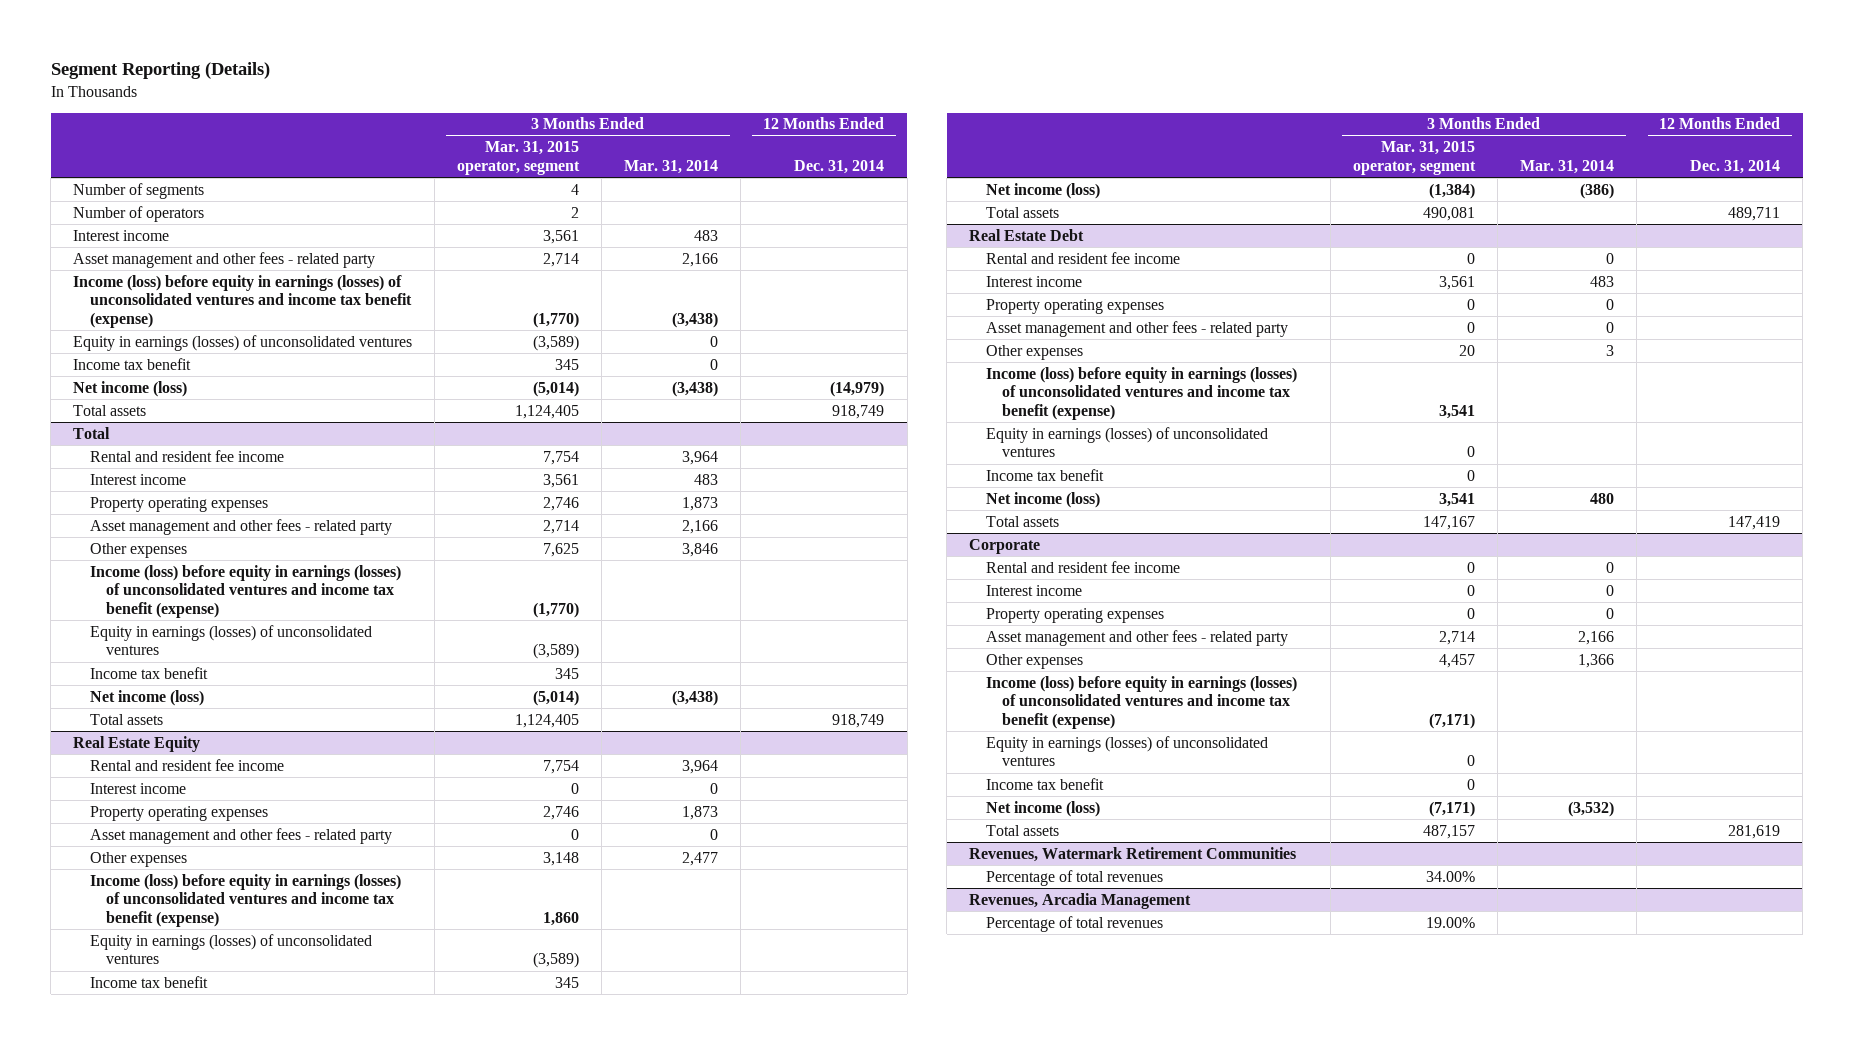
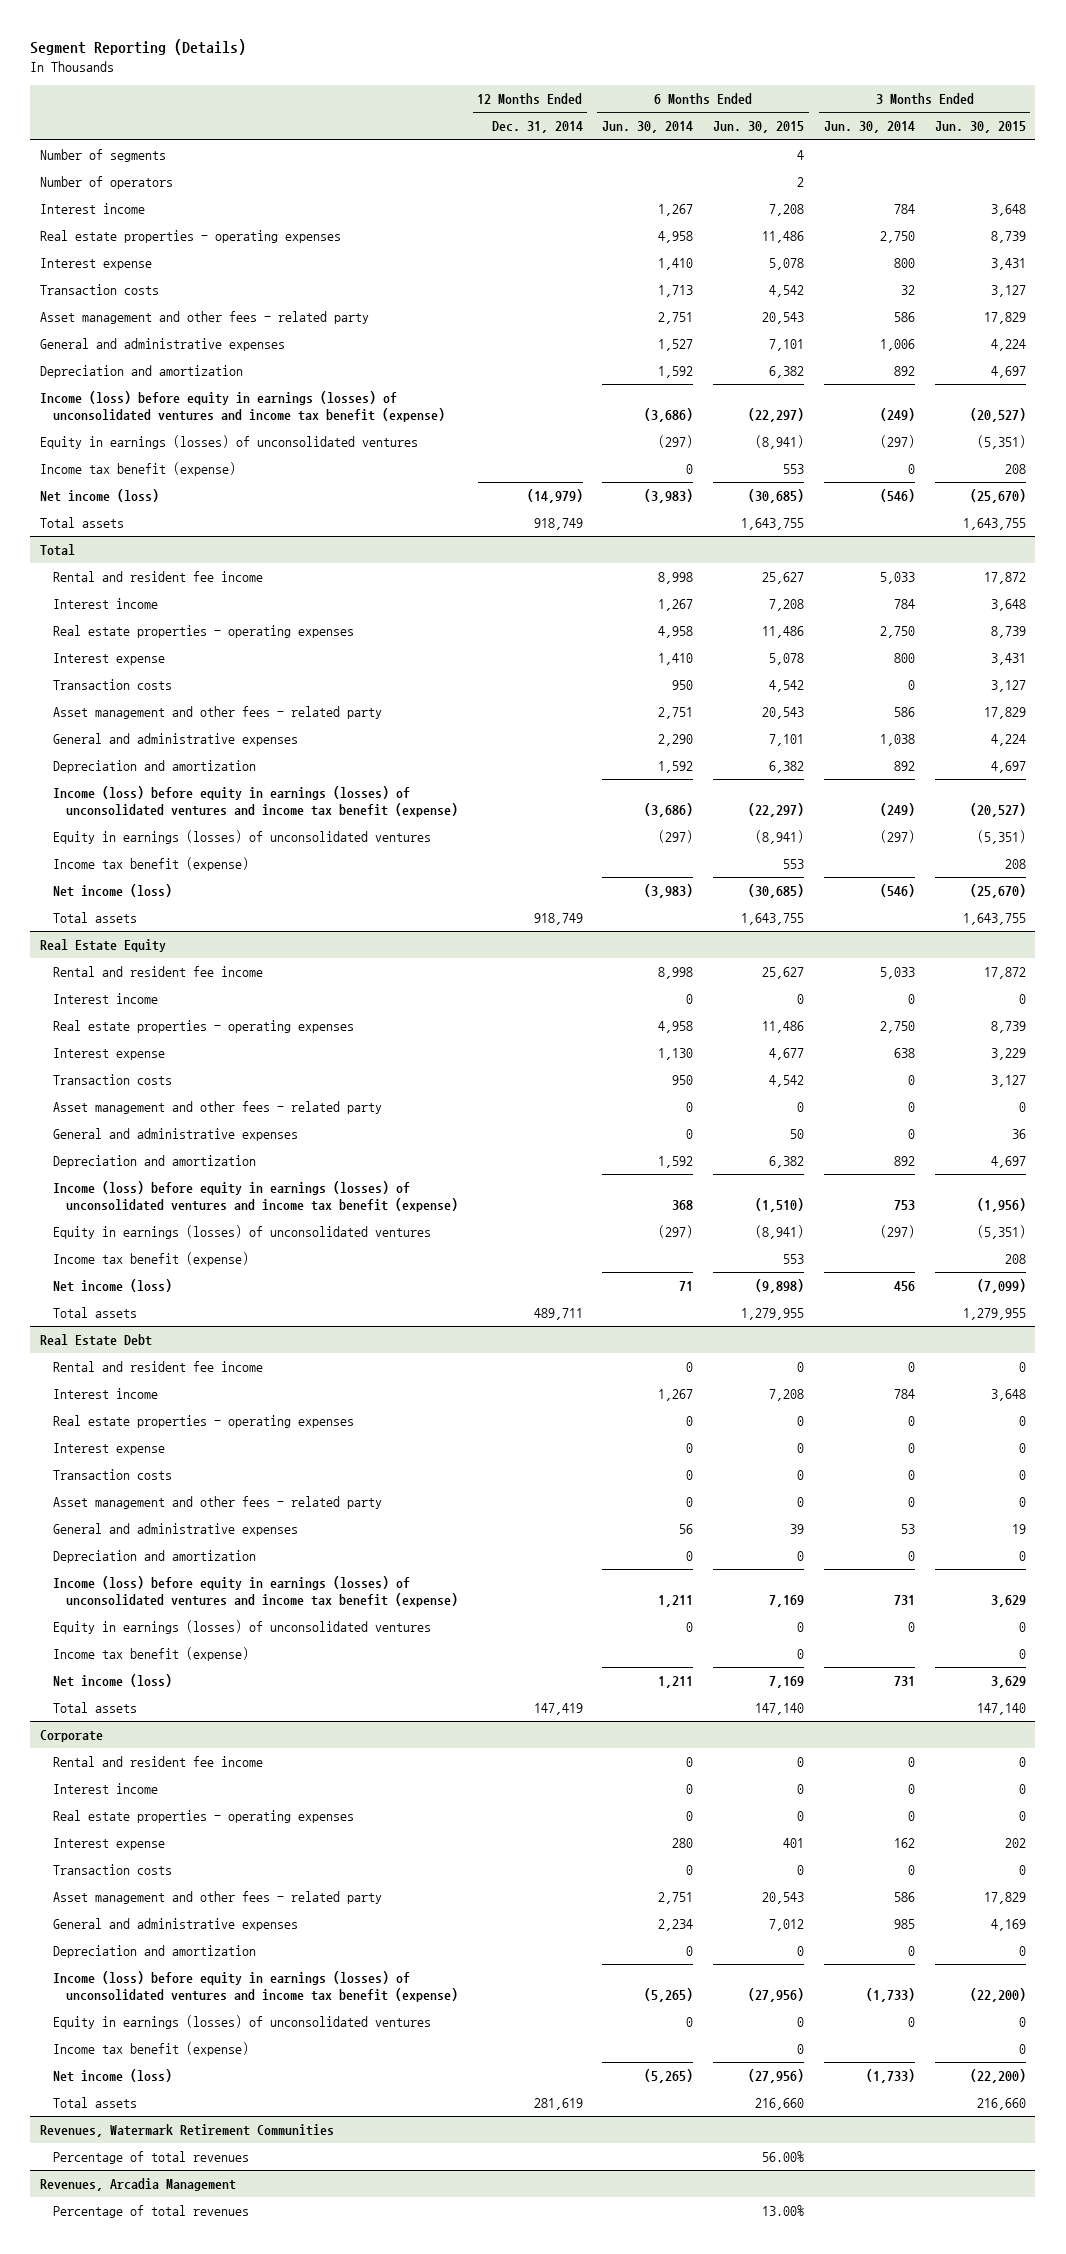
- | 3 Months Ended Mar. 31, 2015 operator, segment | 3 Months Ended Mar. 31, 2014 | 12 Months Ended Dec. 31, 2014
+ | 12 Months Ended Dec. 31, 2014 | 6 Months Ended Jun. 30, 2014 | 6 Months Ended Jun. 30, 2015 | 3 Months Ended Jun. 30, 2014 | 3 Months Ended Jun. 30, 2015
+ Real estate properties - operating expenses | | 4,958 | 11,486 | 2,750 | 8,739
+ Interest expense | | 1,410 | 5,078 | 800 | 3,431
+ Transaction costs | | 1,713 | 4,542 | 32 | 3,127
+ General and administrative expenses | | 1,527 | 7,101 | 1,006 | 4,224
+ Depreciation and amortization | | 1,592 | 6,382 | 892 | 4,697
- Income tax benefit | 345 | 0 |
+ Income tax benefit (expense) | | 0 | 553 | 0 | 208
@ Total
- Property operating expenses | 2,746 | 1,873 |
+ Real estate properties - operating expenses | | 4,958 | 11,486 | 2,750 | 8,739
+ Interest expense | | 1,410 | 5,078 | 800 | 3,431
+ Transaction costs | | 950 | 4,542 | 0 | 3,127
- Other expenses | 7,625 | 3,846 |
+ General and administrative expenses | | 2,290 | 7,101 | 1,038 | 4,224
+ Depreciation and amortization | | 1,592 | 6,382 | 892 | 4,697
- Income tax benefit | 345 | |
+ Income tax benefit (expense) | | | 553 | | 208
@ Real Estate Equity
- Property operating expenses | 2,746 | 1,873 |
+ Real estate properties - operating expenses | | 4,958 | 11,486 | 2,750 | 8,739
+ Interest expense | | 1,130 | 4,677 | 638 | 3,229
+ Transaction costs | | 950 | 4,542 | 0 | 3,127
- Other expenses | 3,148 | 2,477 |
+ General and administrative expenses | | 0 | 50 | 0 | 36
+ Depreciation and amortization | | 1,592 | 6,382 | 892 | 4,697
- Income tax benefit | 345 | |
+ Income tax benefit (expense) | | | 553 | | 208
@ Real Estate Debt
- Property operating expenses | 0 | 0 |
+ Real estate properties - operating expenses | | 0 | 0 | 0 | 0
+ Interest expense | | 0 | 0 | 0 | 0
+ Transaction costs | | 0 | 0 | 0 | 0
- Other expenses | 20 | 3 |
+ General and administrative expenses | | 56 | 39 | 53 | 19
+ Depreciation and amortization | | 0 | 0 | 0 | 0
- Income tax benefit | 0 | |
+ Income tax benefit (expense) | | | 0 | | 0
@ Corporate
- Property operating expenses | 0 | 0 |
+ Real estate properties - operating expenses | | 0 | 0 | 0 | 0
+ Interest expense | | 280 | 401 | 162 | 202
+ Transaction costs | | 0 | 0 | 0 | 0
- Other expenses | 4,457 | 1,366 |
+ General and administrative expenses | | 2,234 | 7,012 | 985 | 4,169
+ Depreciation and amortization | | 0 | 0 | 0 | 0
- Income tax benefit | 0 | |
+ Income tax benefit (expense) | | | 0 | | 0

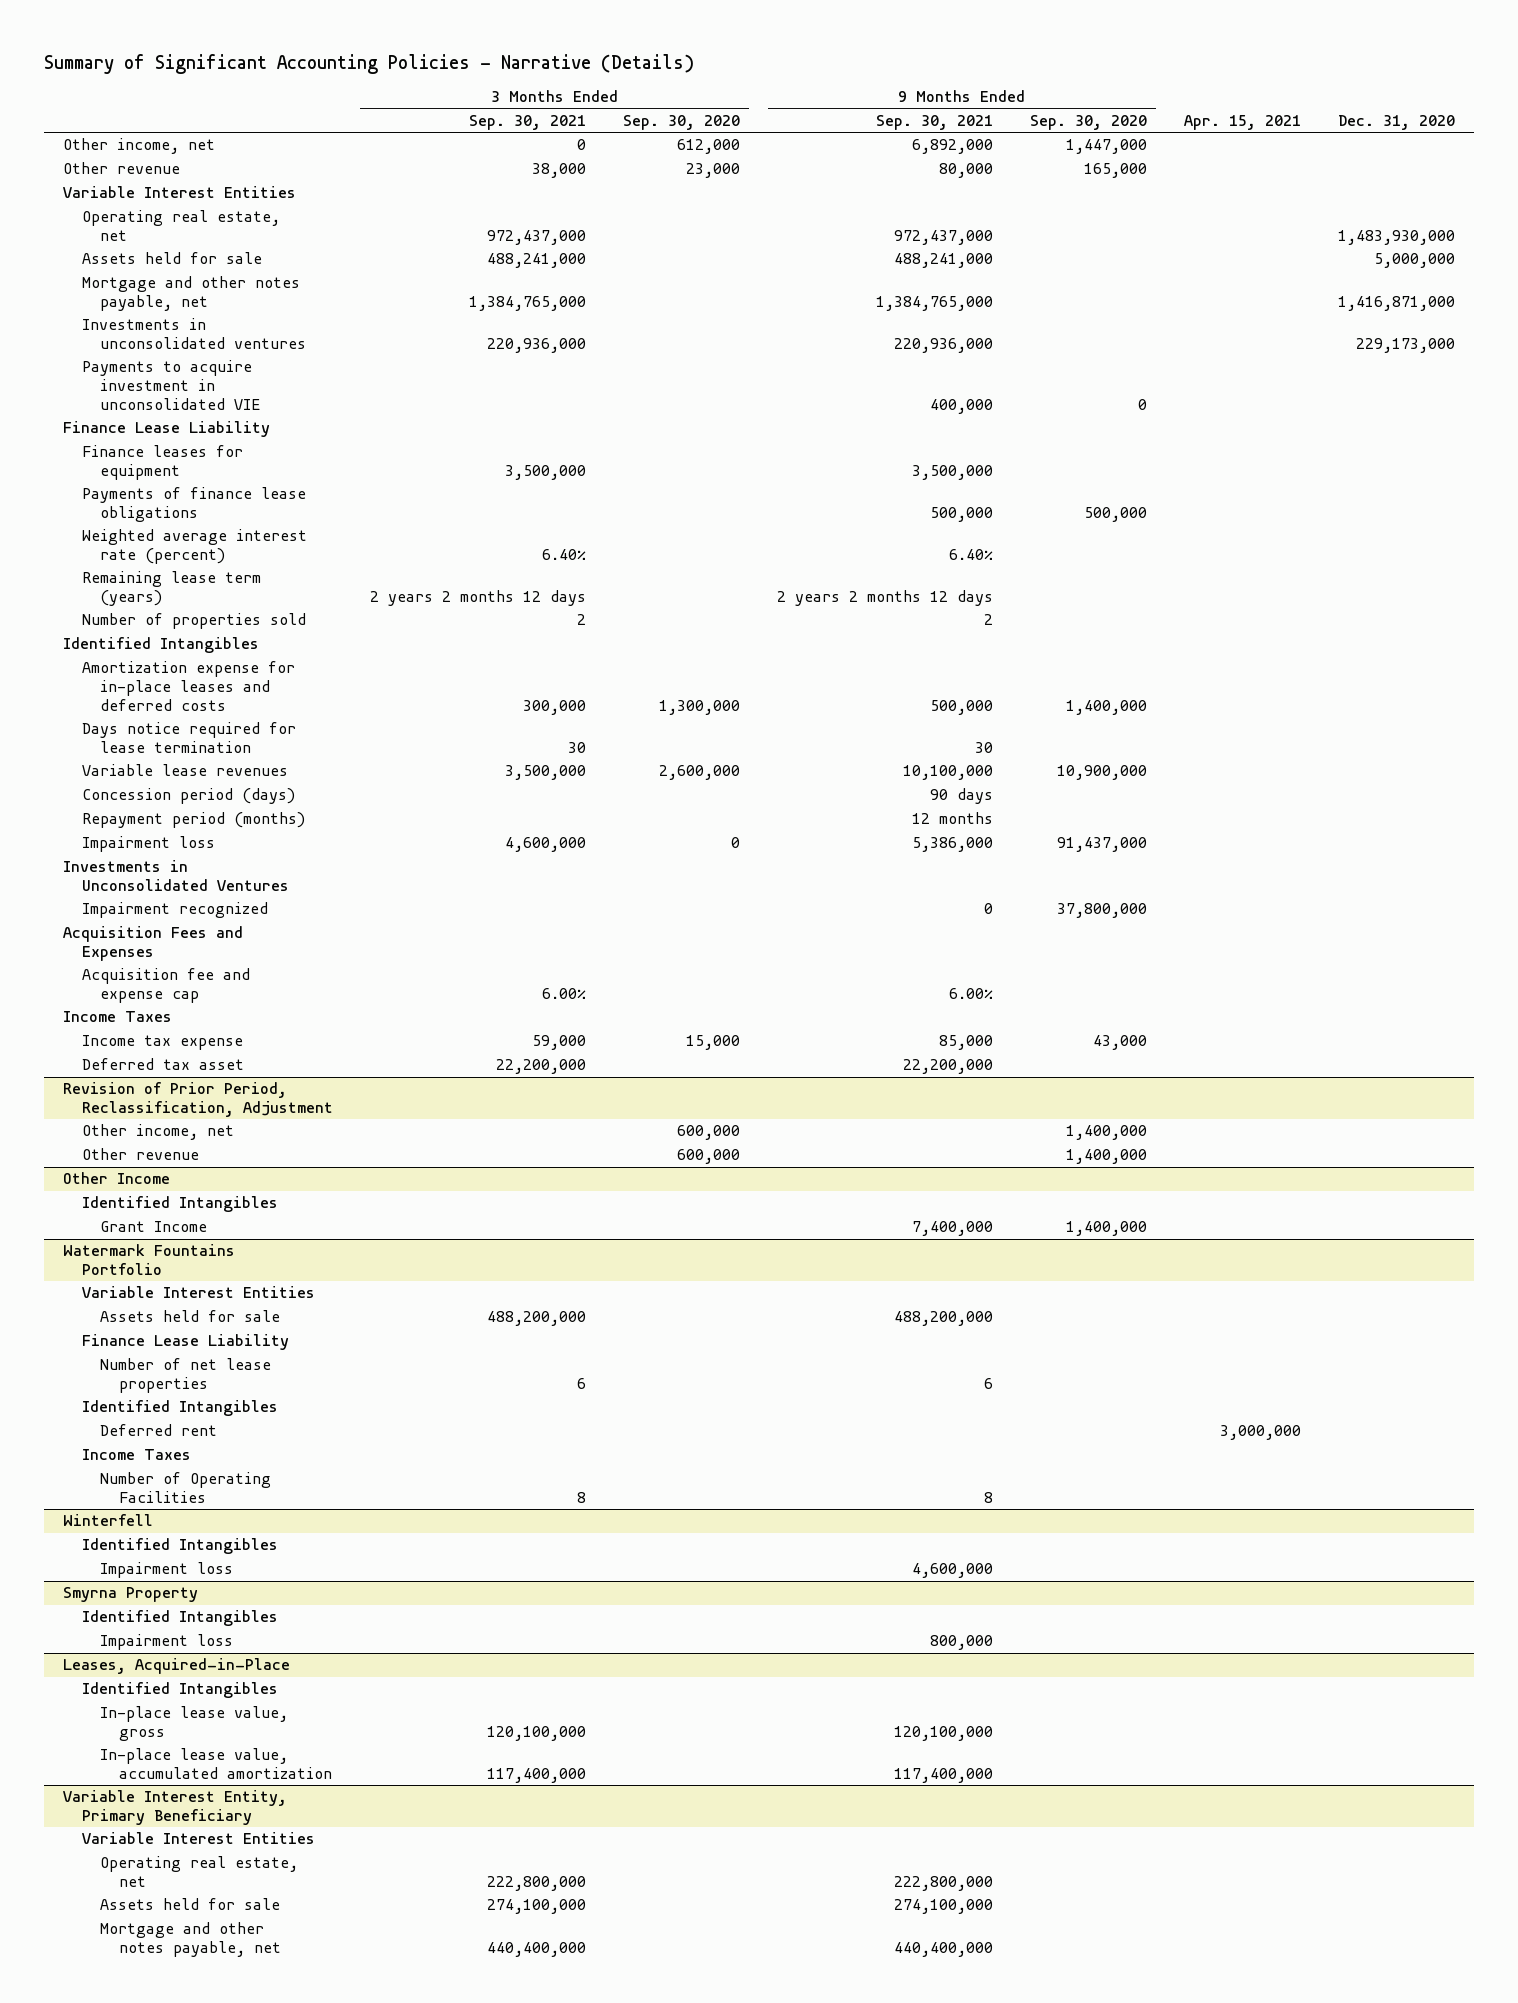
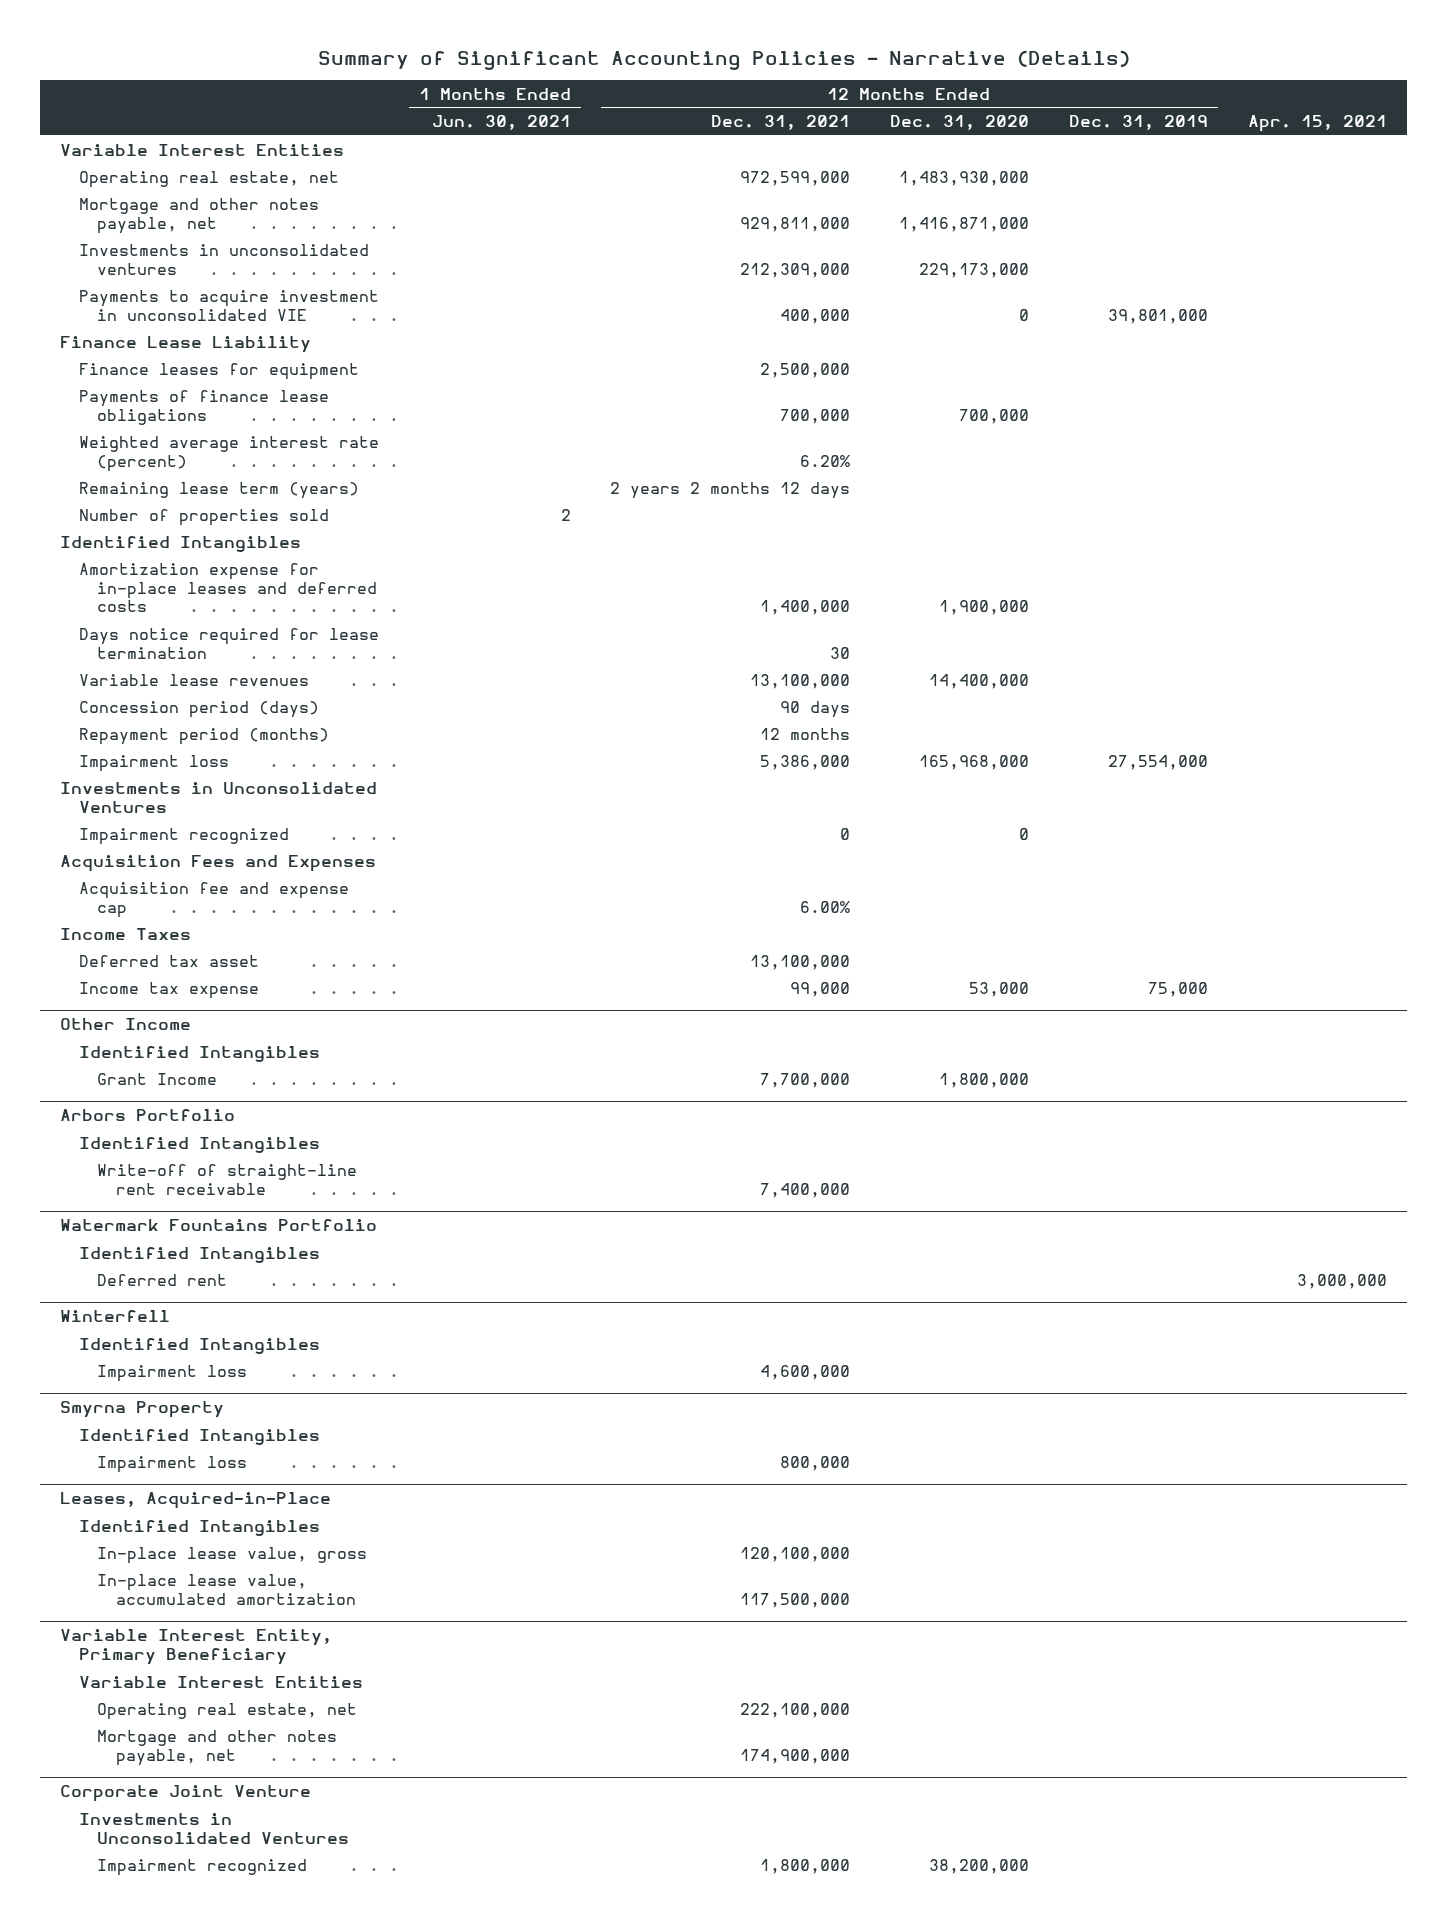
- | 3 Months Ended Sep. 30, 2021 | 3 Months Ended Sep. 30, 2020 | 9 Months Ended Sep. 30, 2021 | 9 Months Ended Sep. 30, 2020 | Apr. 15, 2021 | Dec. 31, 2020
+ | 1 Months Ended Jun. 30, 2021 | 12 Months Ended Dec. 31, 2021 | 12 Months Ended Dec. 31, 2020 | 12 Months Ended Dec. 31, 2019 | Apr. 15, 2021
- Other income, net | 0 | 612,000 | 6,892,000 | 1,447,000 | |
- Other revenue | 38,000 | 23,000 | 80,000 | 165,000 | |
- Assets held for sale | 488,241,000 | | 488,241,000 | | | 5,000,000
- Revision of Prior Period, Reclassification, Adjustment
- Other income, net | | 600,000 | | 1,400,000 | |
- Other revenue | | 600,000 | | 1,400,000 | |
moved down: Income tax expense | | 99,000 | 53,000 | 75,000 |
+ Arbors Portfolio
+ Identified Intangibles
+ Write-off of straight-line rent receivable | | 7,400,000 | | |
@ Watermark Fountains Portfolio
- Variable Interest Entities
- Assets held for sale | 488,200,000 | | 488,200,000 | | |
- Finance Lease Liability
- Number of net lease properties | 6 | | 6 | | |
- Income Taxes
- Number of Operating Facilities | 8 | | 8 | | |
@ Variable Interest Entity, Primary Beneficiary
- Assets held for sale | 274,100,000 | | 274,100,000 | | |
+ Corporate Joint Venture
+ Investments in Unconsolidated Ventures
+ Impairment recognized | | 1,800,000 | 38,200,000 | |

